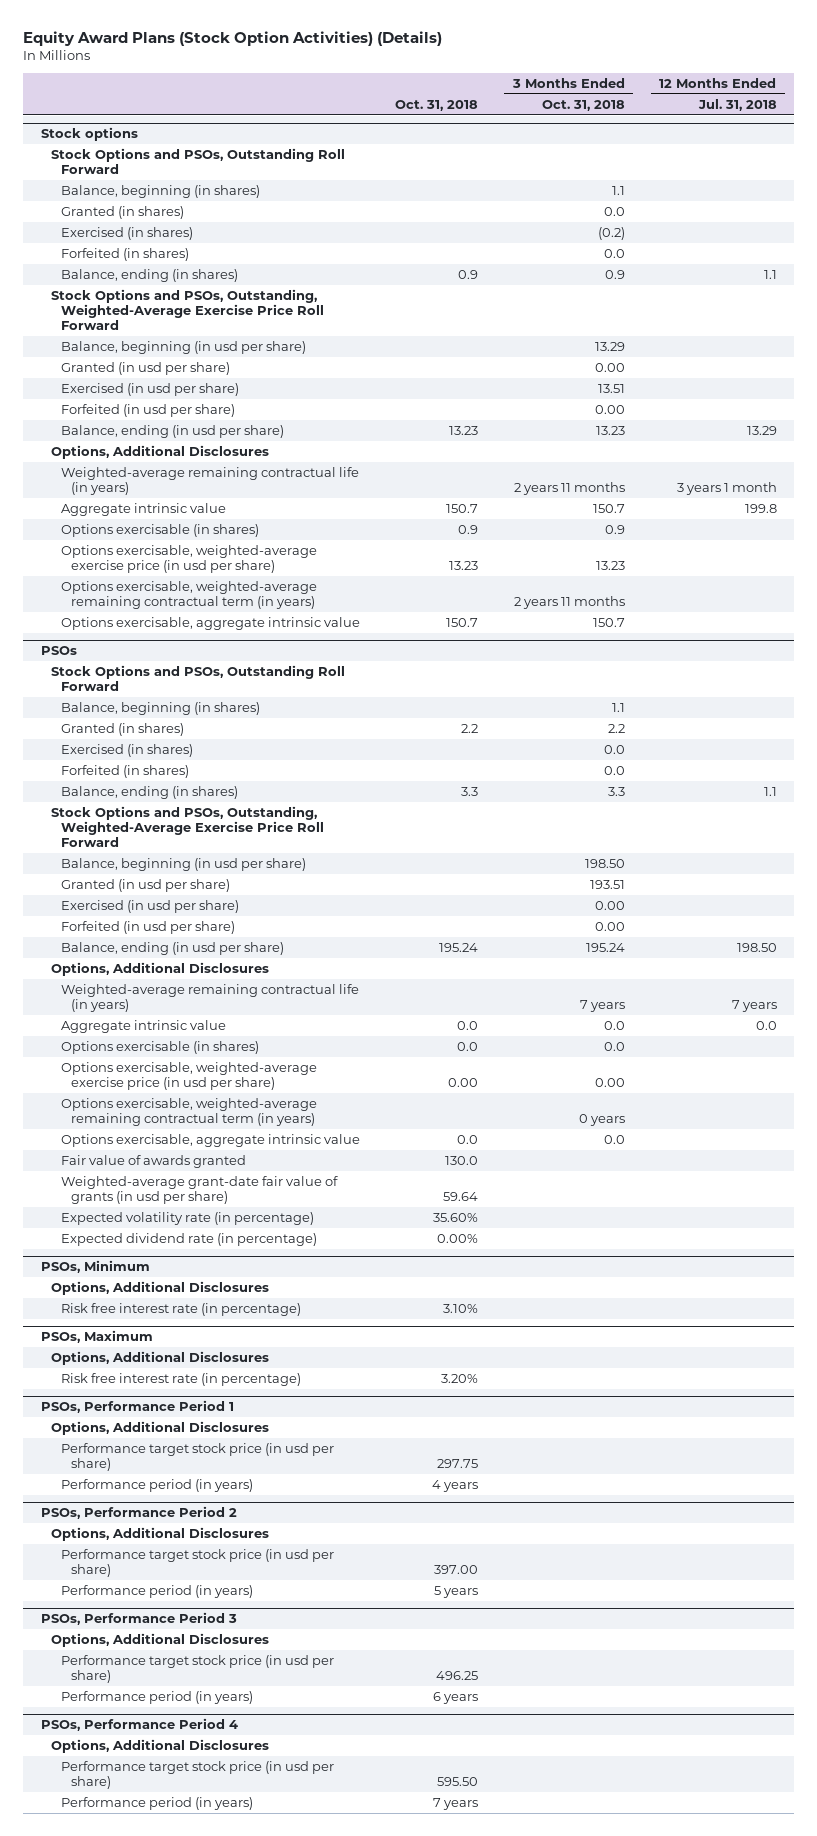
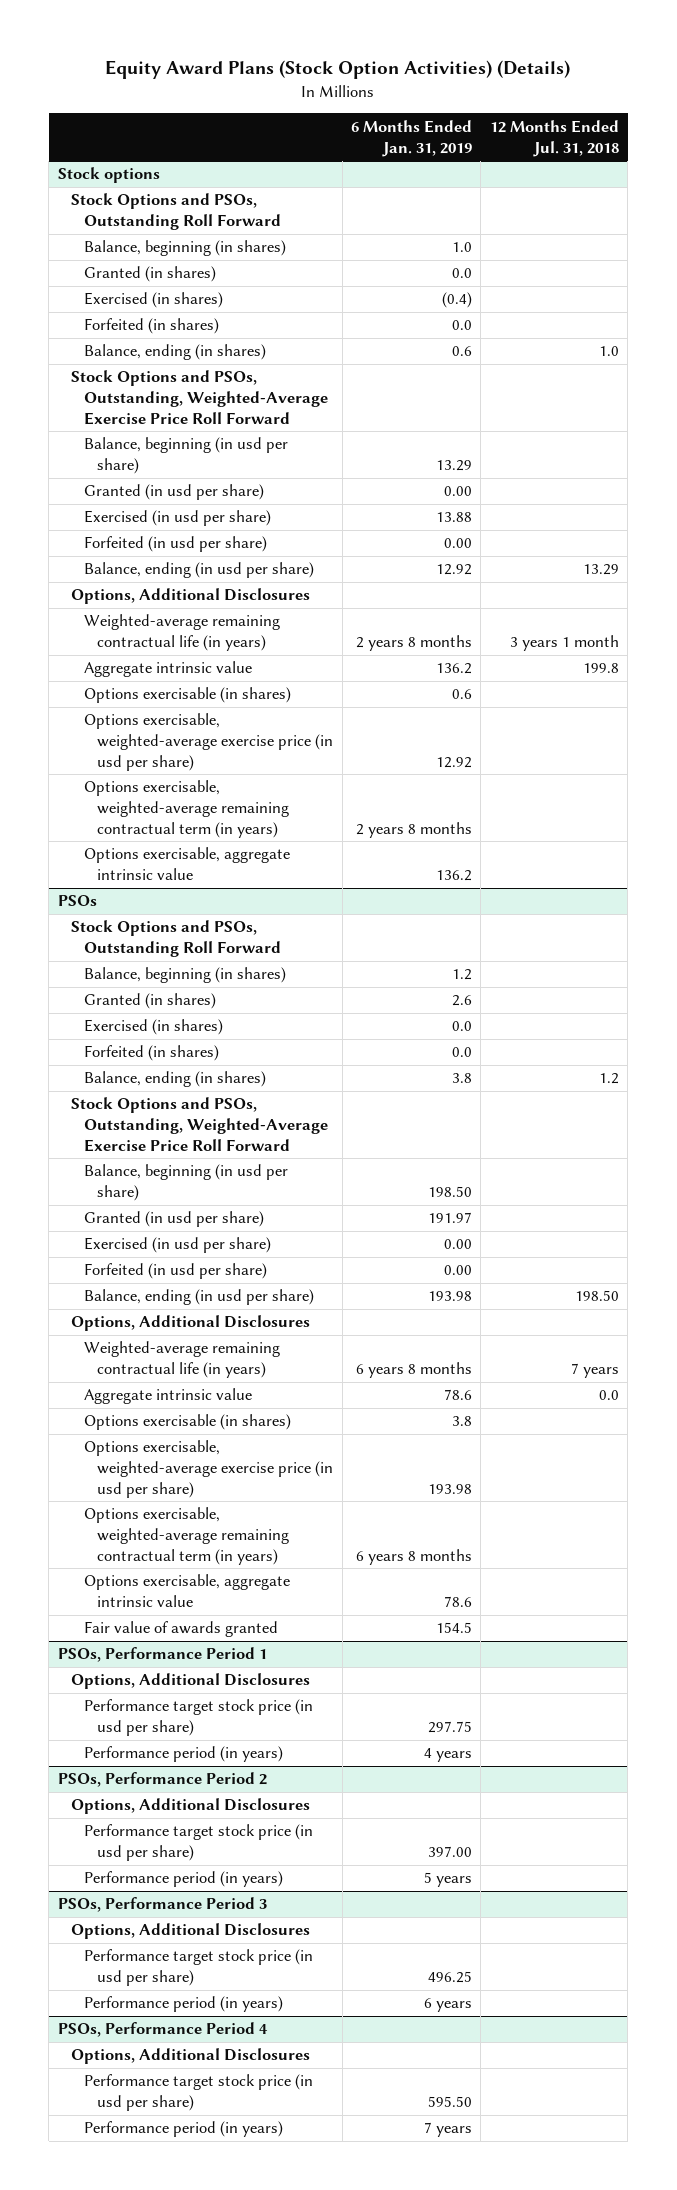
- | Oct. 31, 2018 | 3 Months Ended Oct. 31, 2018 | 12 Months Ended Jul. 31, 2018
+ | 6 Months Ended Jan. 31, 2019 | 12 Months Ended Jul. 31, 2018
@ Stock options
- Balance, ending (in shares) | 0.9 | 0.9 | 1.1
+ Balance, ending (in shares) | 0.6 | 1.0
@ PSOs
- Balance, ending (in shares) | 3.3 | 3.3 | 1.1
+ Balance, ending (in shares) | 3.8 | 1.2
- Weighted-average grant-date fair value of grants (in usd per share) | 59.64 | |
- Expected volatility rate (in percentage) | 35.60% | |
- Expected dividend rate (in percentage) | 0.00% | |
- PSOs, Minimum
- Options, Additional Disclosures
- Risk free interest rate (in percentage) | 3.10% | |
- PSOs, Maximum
- Options, Additional Disclosures
- Risk free interest rate (in percentage) | 3.20% | |

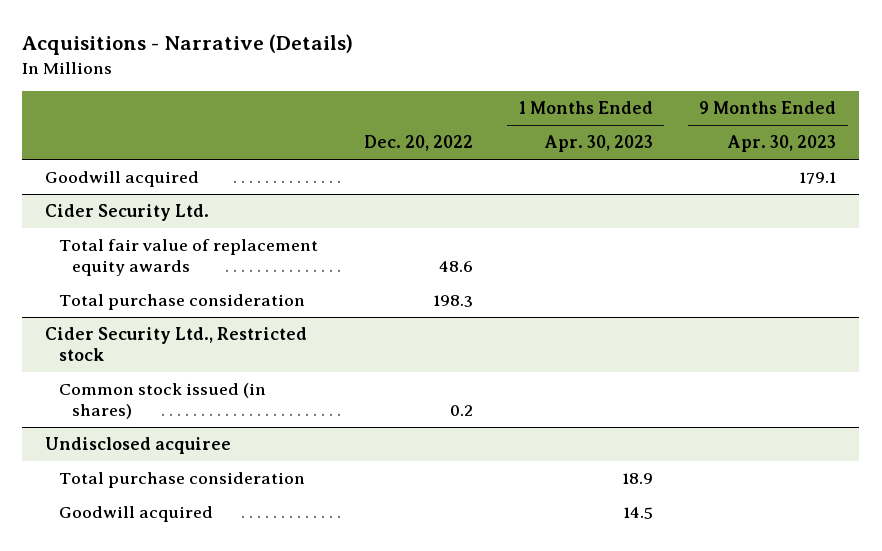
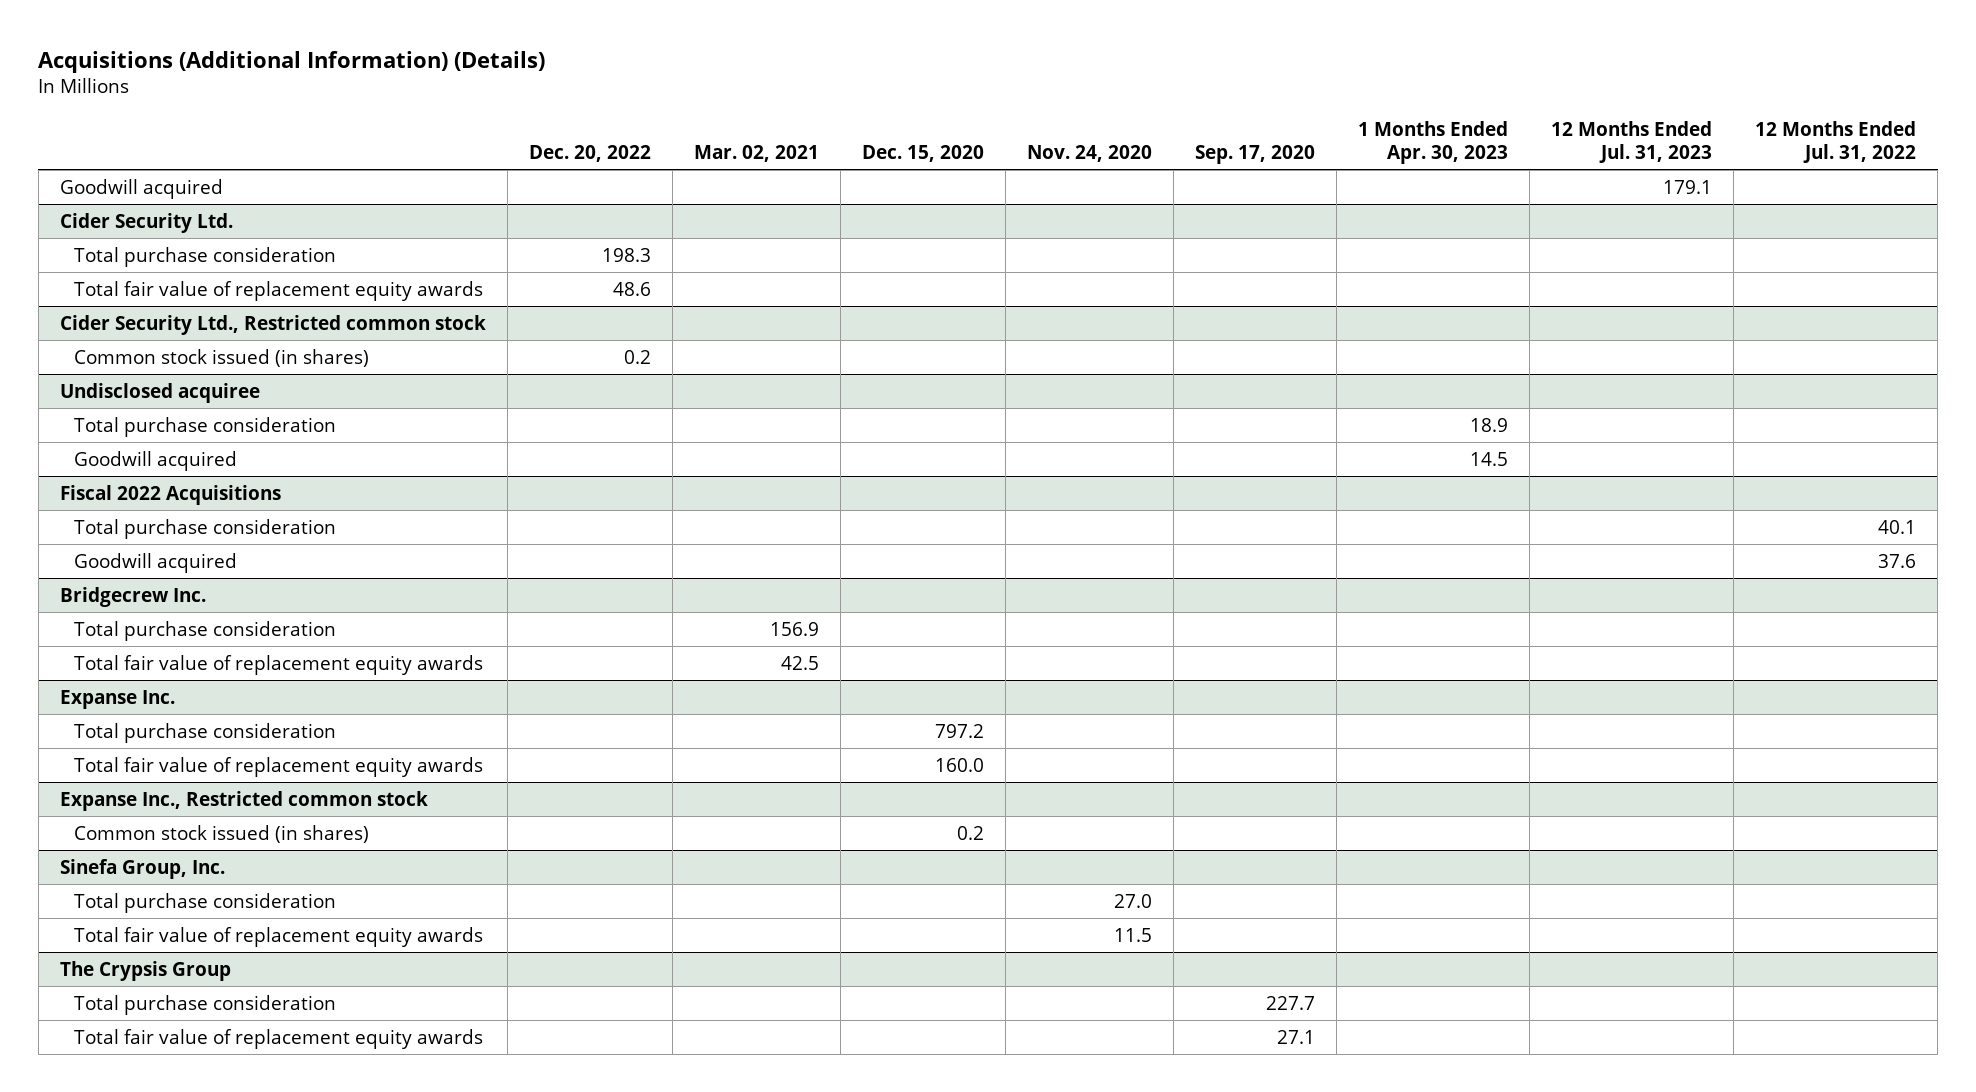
- Acquisitions - Narrative (Details)
+ Acquisitions (Additional Information) (Details)
- | Dec. 20, 2022 | 1 Months Ended Apr. 30, 2023 | 9 Months Ended Apr. 30, 2023
+ | Dec. 20, 2022 | Mar. 02, 2021 | Dec. 15, 2020 | Nov. 24, 2020 | Sep. 17, 2020 | 1 Months Ended Apr. 30, 2023 | 12 Months Ended Jul. 31, 2023 | 12 Months Ended Jul. 31, 2022
- Cider Security Ltd., Restricted stock
@ Cider Security Ltd.
moved down: Total fair value of replacement equity awards | 48.6 | | | | | | |
+ Cider Security Ltd., Restricted common stock
+ Fiscal 2022 Acquisitions
+ Total purchase consideration | | | | | | | | 40.1
+ Goodwill acquired | | | | | | | | 37.6
+ Bridgecrew Inc.
+ Total purchase consideration | | 156.9 | | | | | |
+ Total fair value of replacement equity awards | | 42.5 | | | | | |
+ Expanse Inc.
+ Total purchase consideration | | | 797.2 | | | | |
+ Total fair value of replacement equity awards | | | 160.0 | | | | |
+ Expanse Inc., Restricted common stock
+ Common stock issued (in shares) | | | 0.2 | | | | |
+ Sinefa Group, Inc.
+ Total purchase consideration | | | | 27.0 | | | |
+ Total fair value of replacement equity awards | | | | 11.5 | | | |
+ The Crypsis Group
+ Total purchase consideration | | | | | 227.7 | | |
+ Total fair value of replacement equity awards | | | | | 27.1 | | |

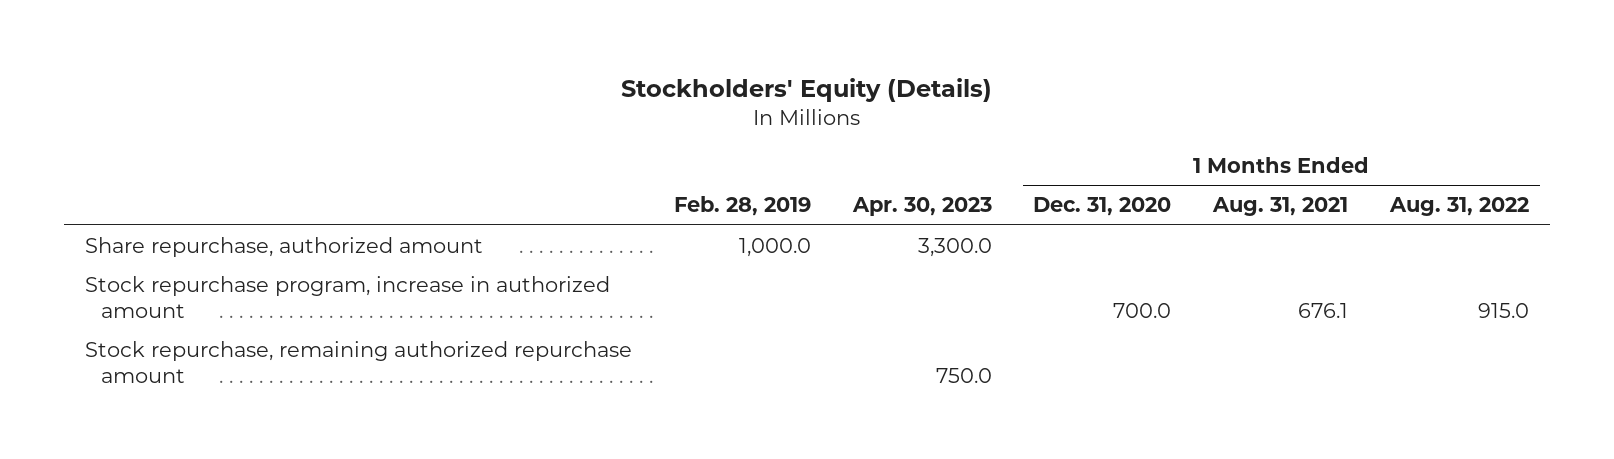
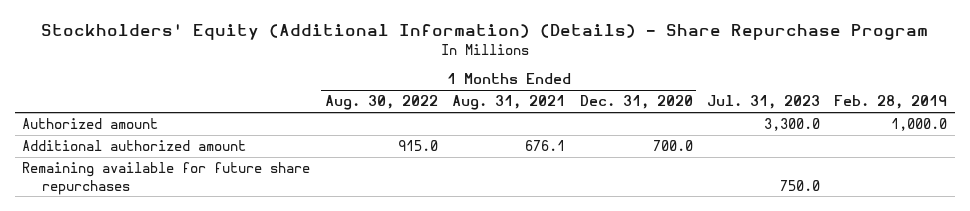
- Stockholders' Equity (Details)
+ Stockholders' Equity (Additional Information) (Details) - Share Repurchase Program
- | Feb. 28, 2019 | Apr. 30, 2023 | 1 Months Ended Dec. 31, 2020 | 1 Months Ended Aug. 31, 2021 | 1 Months Ended Aug. 31, 2022
+ | 1 Months Ended Aug. 30, 2022 | 1 Months Ended Aug. 31, 2021 | 1 Months Ended Dec. 31, 2020 | Jul. 31, 2023 | Feb. 28, 2019
- Share repurchase, authorized amount | 1,000.0 | 3,300.0 | | |
- Stock repurchase program, increase in authorized amount | | | 700.0 | 676.1 | 915.0
- Stock repurchase, remaining authorized repurchase amount | | 750.0 | | |
+ Authorized amount | | | | 3,300.0 | 1,000.0
+ Additional authorized amount | 915.0 | 676.1 | 700.0 | |
+ Remaining available for future share repurchases | | | | 750.0 |

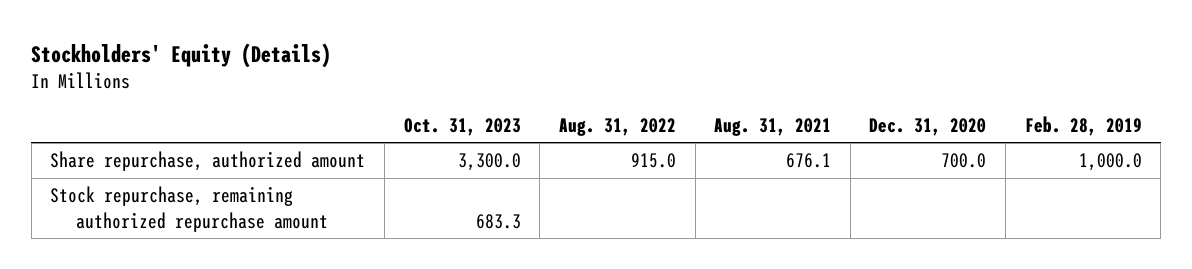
- Stockholders' Equity (Additional Information) (Details) - Share Repurchase Program
+ Stockholders' Equity (Details)
- | 1 Months Ended Aug. 30, 2022 | 1 Months Ended Aug. 31, 2021 | 1 Months Ended Dec. 31, 2020 | Jul. 31, 2023 | Feb. 28, 2019
+ | Oct. 31, 2023 | Aug. 31, 2022 | Aug. 31, 2021 | Dec. 31, 2020 | Feb. 28, 2019
- Authorized amount | | | | 3,300.0 | 1,000.0
- Additional authorized amount | 915.0 | 676.1 | 700.0 | |
- Remaining available for future share repurchases | | | | 750.0 |
+ Share repurchase, authorized amount | 3,300.0 | 915.0 | 676.1 | 700.0 | 1,000.0
+ Stock repurchase, remaining authorized repurchase amount | 683.3 | | | |

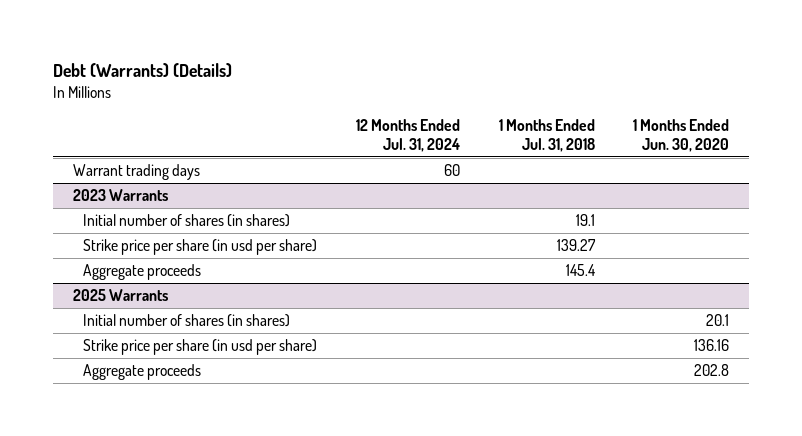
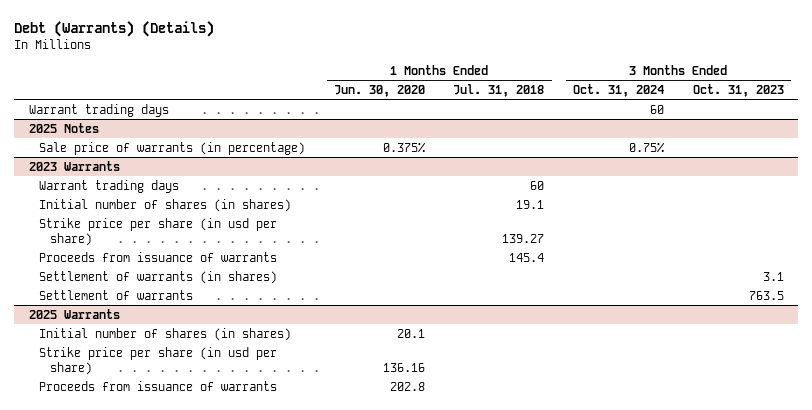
- | 12 Months Ended Jul. 31, 2024 | 1 Months Ended Jul. 31, 2018 | 1 Months Ended Jun. 30, 2020
+ | 1 Months Ended Jun. 30, 2020 | 1 Months Ended Jul. 31, 2018 | 3 Months Ended Oct. 31, 2024 | 3 Months Ended Oct. 31, 2023
+ 2025 Notes
+ Sale price of warrants (in percentage) | 0.375% | | 0.75% |
@ 2023 Warrants
+ Warrant trading days | | 60 | |
- Aggregate proceeds | | 145.4 |
+ Proceeds from issuance of warrants | | 145.4 | |
+ Settlement of warrants (in shares) | | | | 3.1
+ Settlement of warrants | | | | 763.5
@ 2025 Warrants
- Aggregate proceeds | | | 202.8
+ Proceeds from issuance of warrants | 202.8 | | |

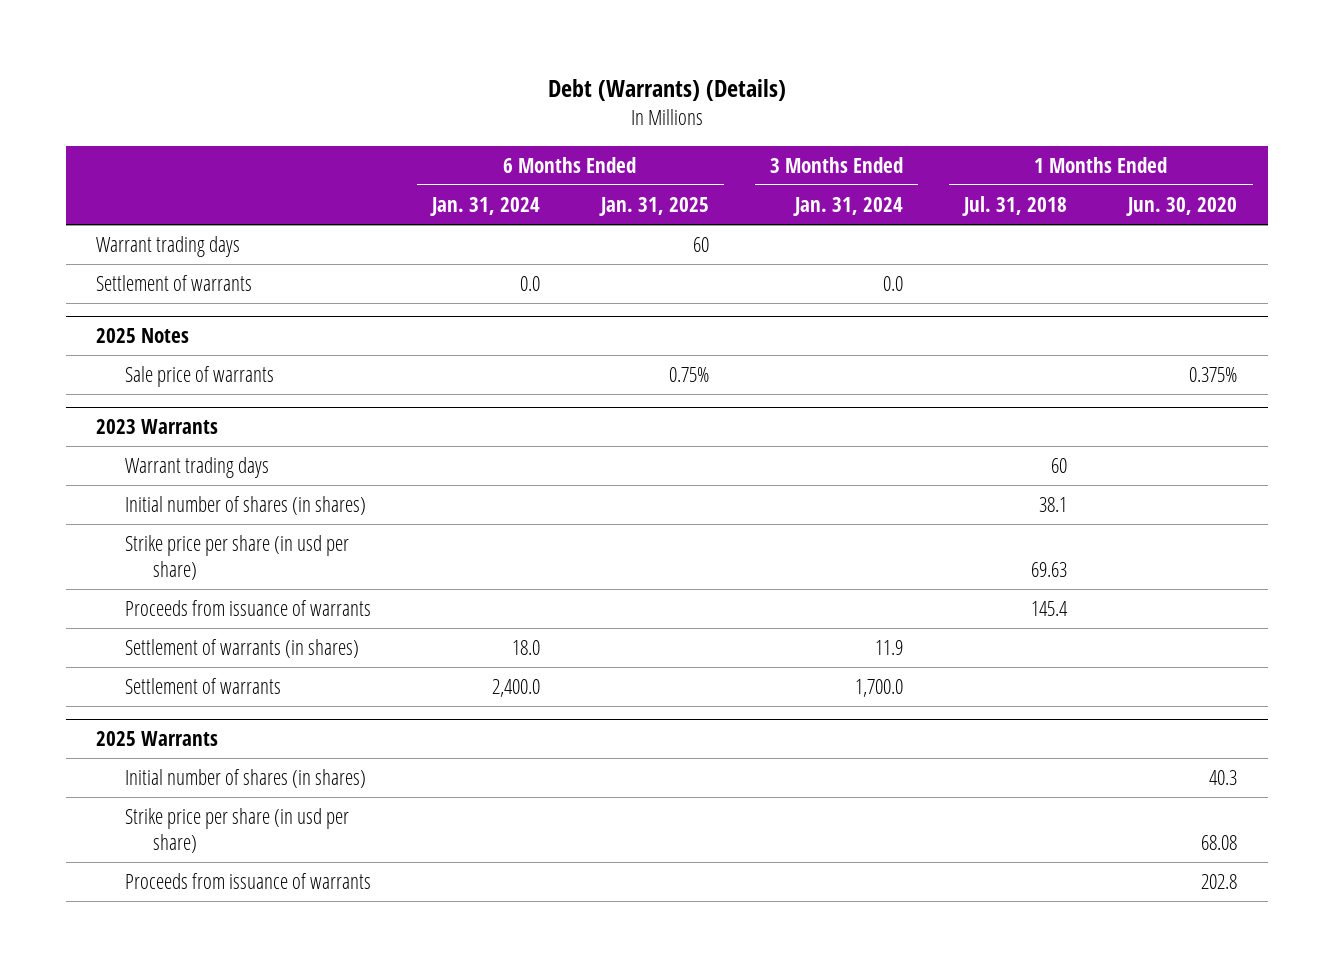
- | 1 Months Ended Jun. 30, 2020 | 1 Months Ended Jul. 31, 2018 | 3 Months Ended Oct. 31, 2024 | 3 Months Ended Oct. 31, 2023
+ | 6 Months Ended Jan. 31, 2024 | 6 Months Ended Jan. 31, 2025 | 3 Months Ended Jan. 31, 2024 | 1 Months Ended Jul. 31, 2018 | 1 Months Ended Jun. 30, 2020
+ Settlement of warrants | 0.0 | | 0.0 | |
@ 2025 Notes
- Sale price of warrants (in percentage) | 0.375% | | 0.75% |
+ Sale price of warrants | | 0.75% | | | 0.375%
@ 2023 Warrants
- Initial number of shares (in shares) | | 19.1 | |
- Strike price per share (in usd per share) | | 139.27 | |
+ Initial number of shares (in shares) | | | | 38.1 |
+ Strike price per share (in usd per share) | | | | 69.63 |
@ 2025 Warrants
- Initial number of shares (in shares) | 20.1 | | |
- Strike price per share (in usd per share) | 136.16 | | |
+ Initial number of shares (in shares) | | | | | 40.3
+ Strike price per share (in usd per share) | | | | | 68.08

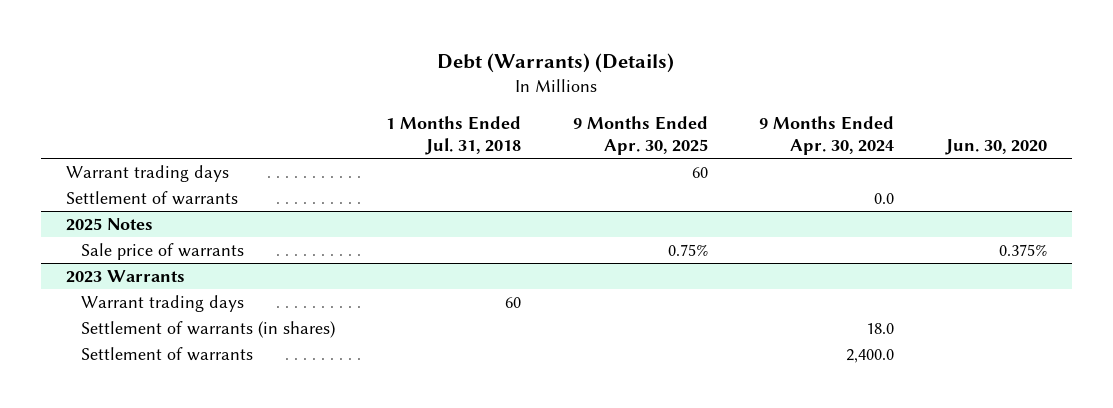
- | 6 Months Ended Jan. 31, 2024 | 6 Months Ended Jan. 31, 2025 | 3 Months Ended Jan. 31, 2024 | 1 Months Ended Jul. 31, 2018 | 1 Months Ended Jun. 30, 2020
+ | 1 Months Ended Jul. 31, 2018 | 9 Months Ended Apr. 30, 2025 | 9 Months Ended Apr. 30, 2024 | Jun. 30, 2020
@ 2023 Warrants
- Initial number of shares (in shares) | | | | 38.1 |
- Strike price per share (in usd per share) | | | | 69.63 |
- Proceeds from issuance of warrants | | | | 145.4 |
- 2025 Warrants
- Initial number of shares (in shares) | | | | | 40.3
- Strike price per share (in usd per share) | | | | | 68.08
- Proceeds from issuance of warrants | | | | | 202.8

